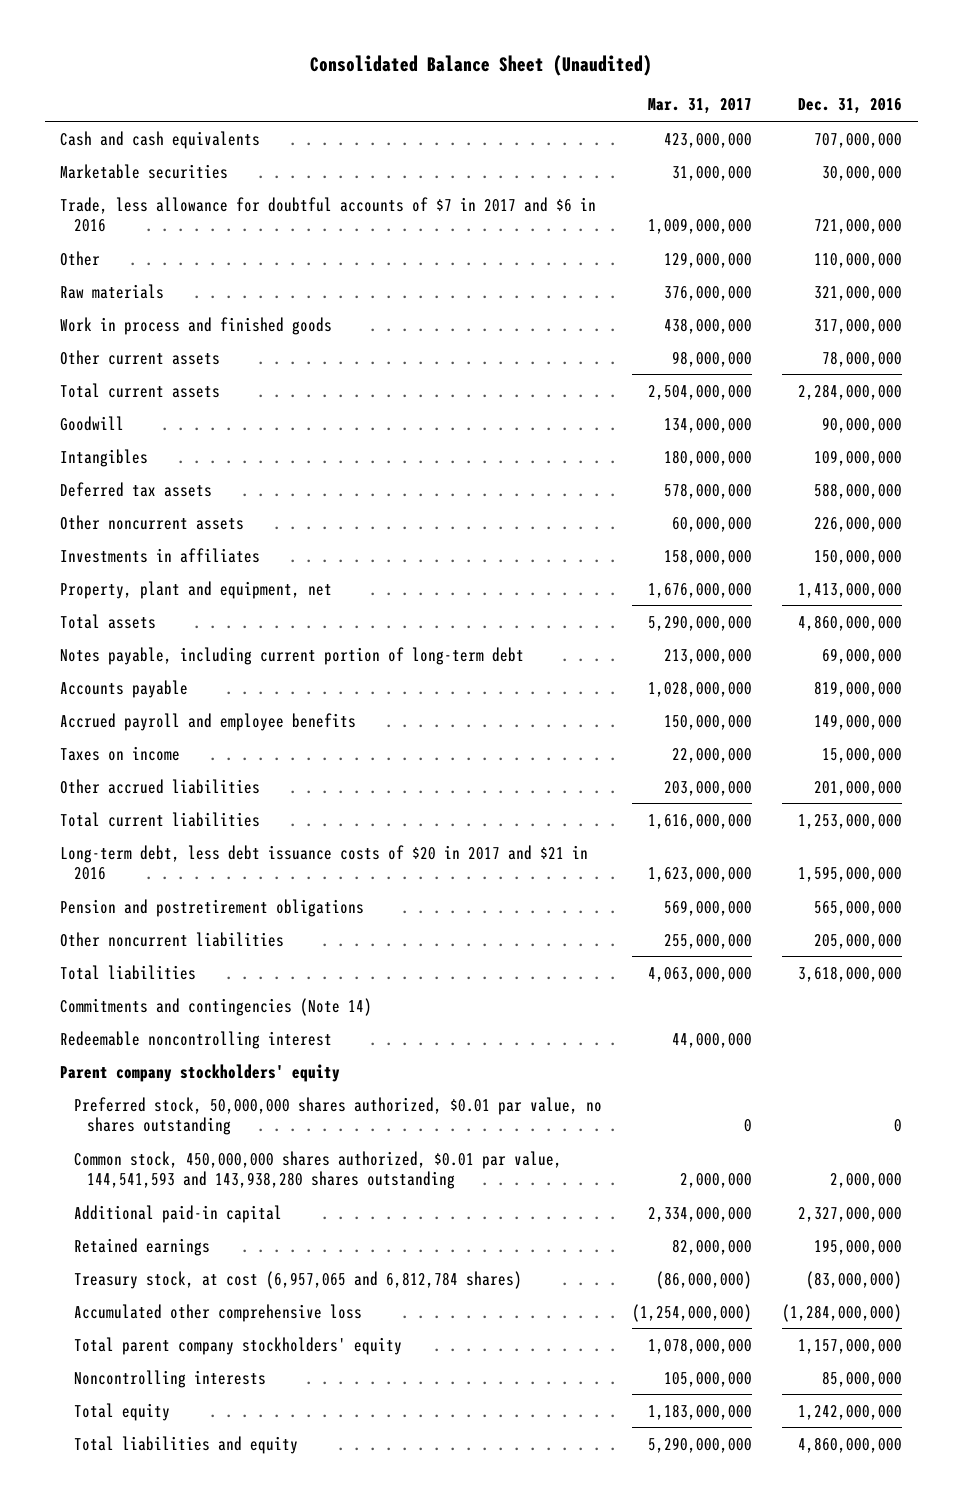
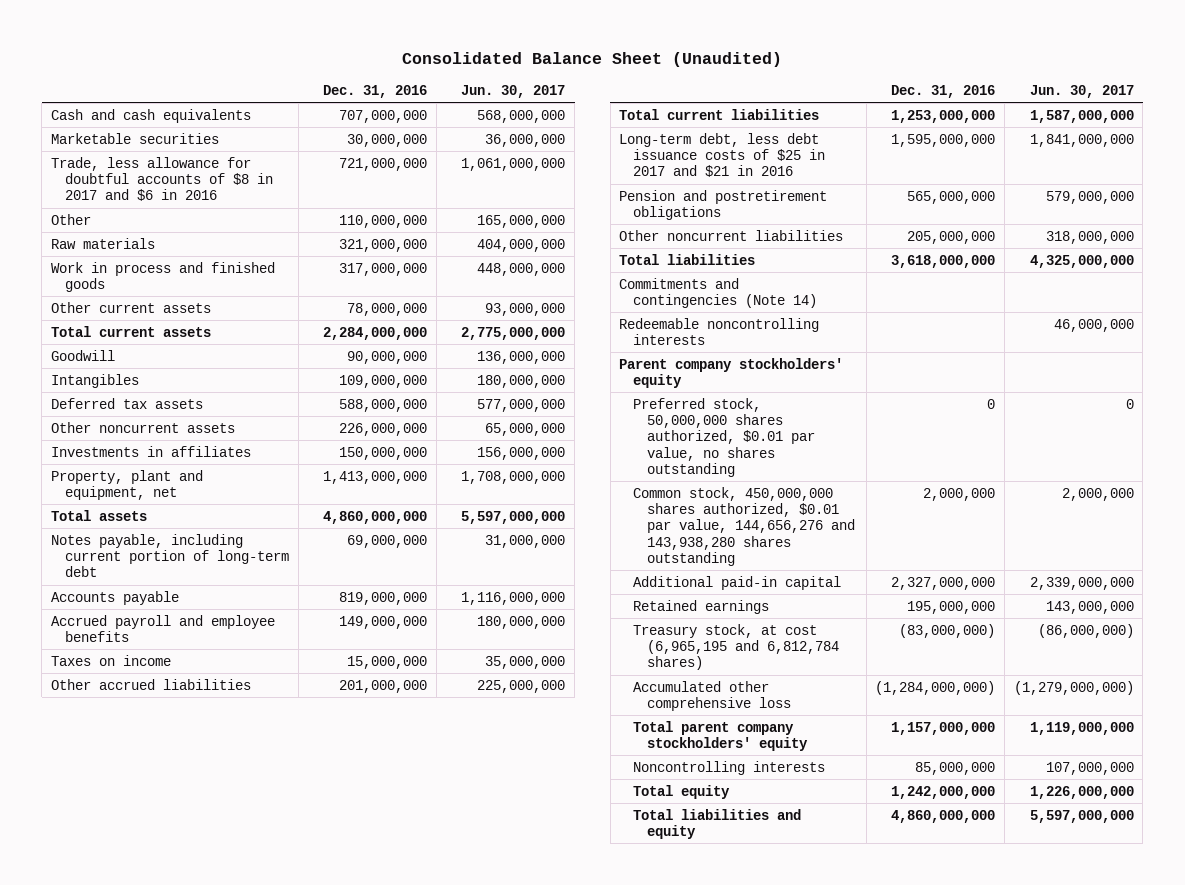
- | Mar. 31, 2017 | Dec. 31, 2016
+ | Dec. 31, 2016 | Jun. 30, 2017
- Trade, less allowance for doubtful accounts of $7 in 2017 and $6 in 2016 | 1,009,000,000 | 721,000,000
+ Trade, less allowance for doubtful accounts of $8 in 2017 and $6 in 2016 | 721,000,000 | 1,061,000,000
- Long-term debt, less debt issuance costs of $20 in 2017 and $21 in 2016 | 1,623,000,000 | 1,595,000,000
+ Long-term debt, less debt issuance costs of $25 in 2017 and $21 in 2016 | 1,595,000,000 | 1,841,000,000
- Redeemable noncontrolling interest | 44,000,000 |
+ Redeemable noncontrolling interests | | 46,000,000
- Common stock, 450,000,000 shares authorized, $0.01 par value, 144,541,593 and 143,938,280 shares outstanding | 2,000,000 | 2,000,000
+ Common stock, 450,000,000 shares authorized, $0.01 par value, 144,656,276 and 143,938,280 shares outstanding | 2,000,000 | 2,000,000
- Treasury stock, at cost (6,957,065 and 6,812,784 shares) | (86,000,000) | (83,000,000)
+ Treasury stock, at cost (6,965,195 and 6,812,784 shares) | (83,000,000) | (86,000,000)

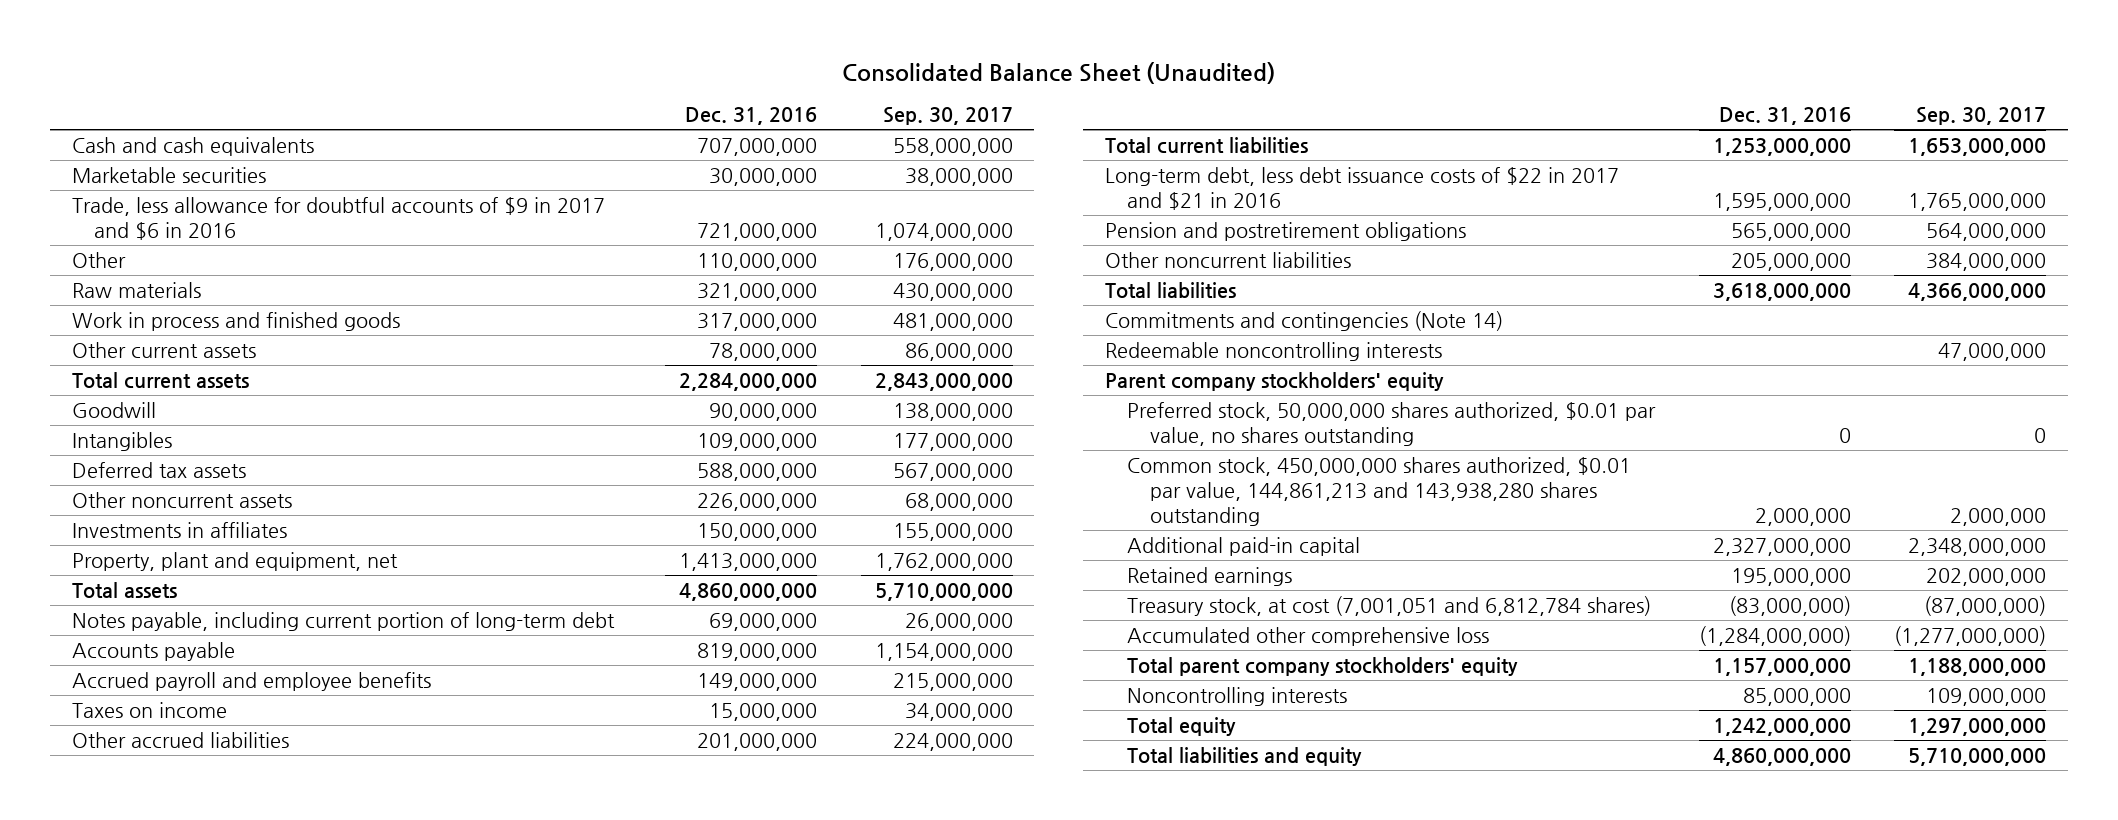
- | Dec. 31, 2016 | Jun. 30, 2017
+ | Dec. 31, 2016 | Sep. 30, 2017
- Trade, less allowance for doubtful accounts of $8 in 2017 and $6 in 2016 | 721,000,000 | 1,061,000,000
+ Trade, less allowance for doubtful accounts of $9 in 2017 and $6 in 2016 | 721,000,000 | 1,074,000,000
- Long-term debt, less debt issuance costs of $25 in 2017 and $21 in 2016 | 1,595,000,000 | 1,841,000,000
+ Long-term debt, less debt issuance costs of $22 in 2017 and $21 in 2016 | 1,595,000,000 | 1,765,000,000
- Common stock, 450,000,000 shares authorized, $0.01 par value, 144,656,276 and 143,938,280 shares outstanding | 2,000,000 | 2,000,000
+ Common stock, 450,000,000 shares authorized, $0.01 par value, 144,861,213 and 143,938,280 shares outstanding | 2,000,000 | 2,000,000
- Treasury stock, at cost (6,965,195 and 6,812,784 shares) | (83,000,000) | (86,000,000)
+ Treasury stock, at cost (7,001,051 and 6,812,784 shares) | (83,000,000) | (87,000,000)

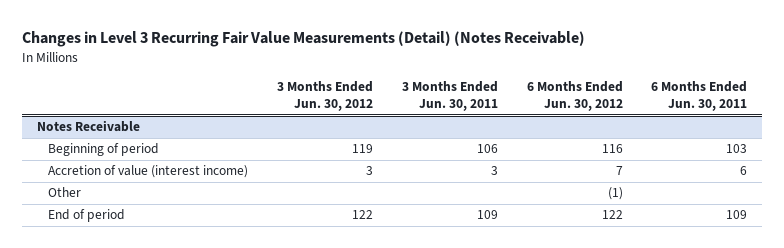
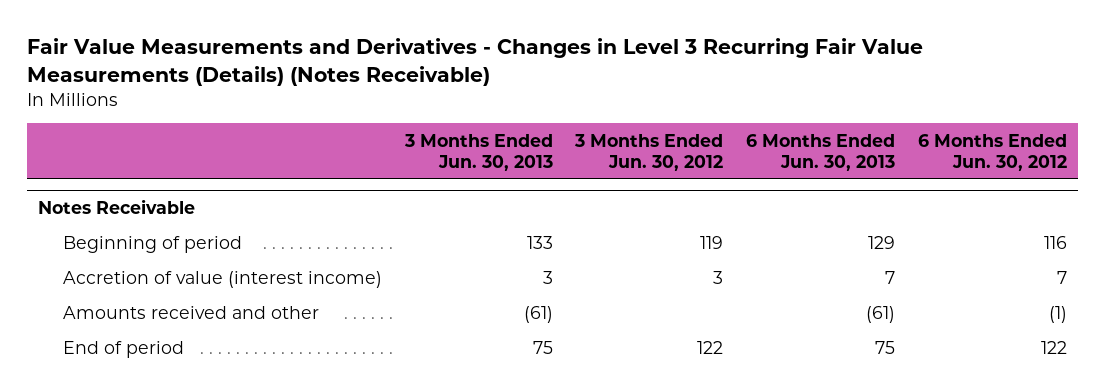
- Changes in Level 3 Recurring Fair Value Measurements (Detail) (Notes Receivable)
+ Fair Value Measurements and Derivatives - Changes in Level 3 Recurring Fair Value Measurements (Details) (Notes Receivable)
- | 3 Months Ended Jun. 30, 2012 | 3 Months Ended Jun. 30, 2011 | 6 Months Ended Jun. 30, 2012 | 6 Months Ended Jun. 30, 2011
+ | 3 Months Ended Jun. 30, 2013 | 3 Months Ended Jun. 30, 2012 | 6 Months Ended Jun. 30, 2013 | 6 Months Ended Jun. 30, 2012
@ Notes Receivable
- Other | | | (1) |
+ Amounts received and other | (61) | | (61) | (1)

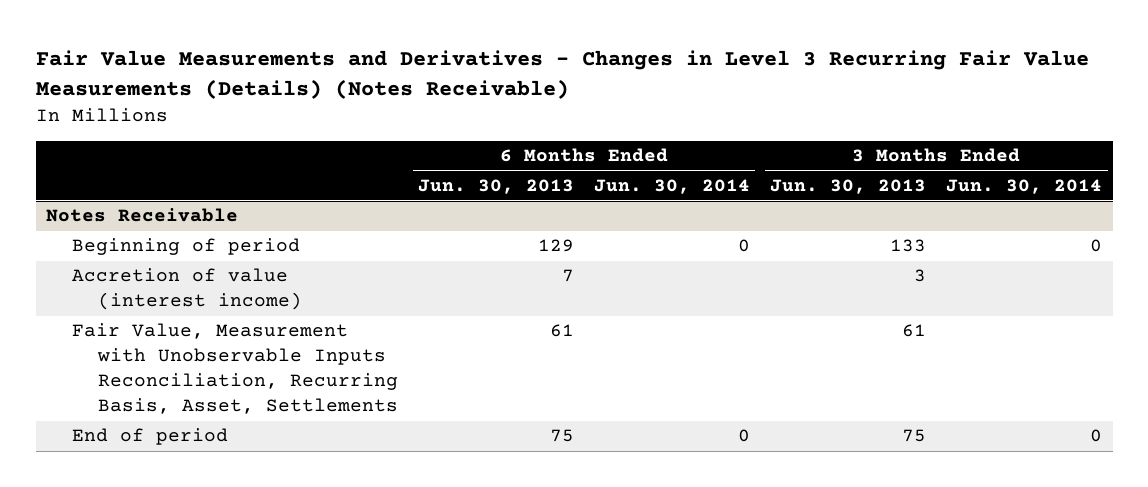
- | 3 Months Ended Jun. 30, 2013 | 3 Months Ended Jun. 30, 2012 | 6 Months Ended Jun. 30, 2013 | 6 Months Ended Jun. 30, 2012
+ | 6 Months Ended Jun. 30, 2013 | 6 Months Ended Jun. 30, 2014 | 3 Months Ended Jun. 30, 2013 | 3 Months Ended Jun. 30, 2014
@ Notes Receivable
- Amounts received and other | (61) | | (61) | (1)
+ Fair Value, Measurement with Unobservable Inputs Reconciliation, Recurring Basis, Asset, Settlements | 61 | | 61 |

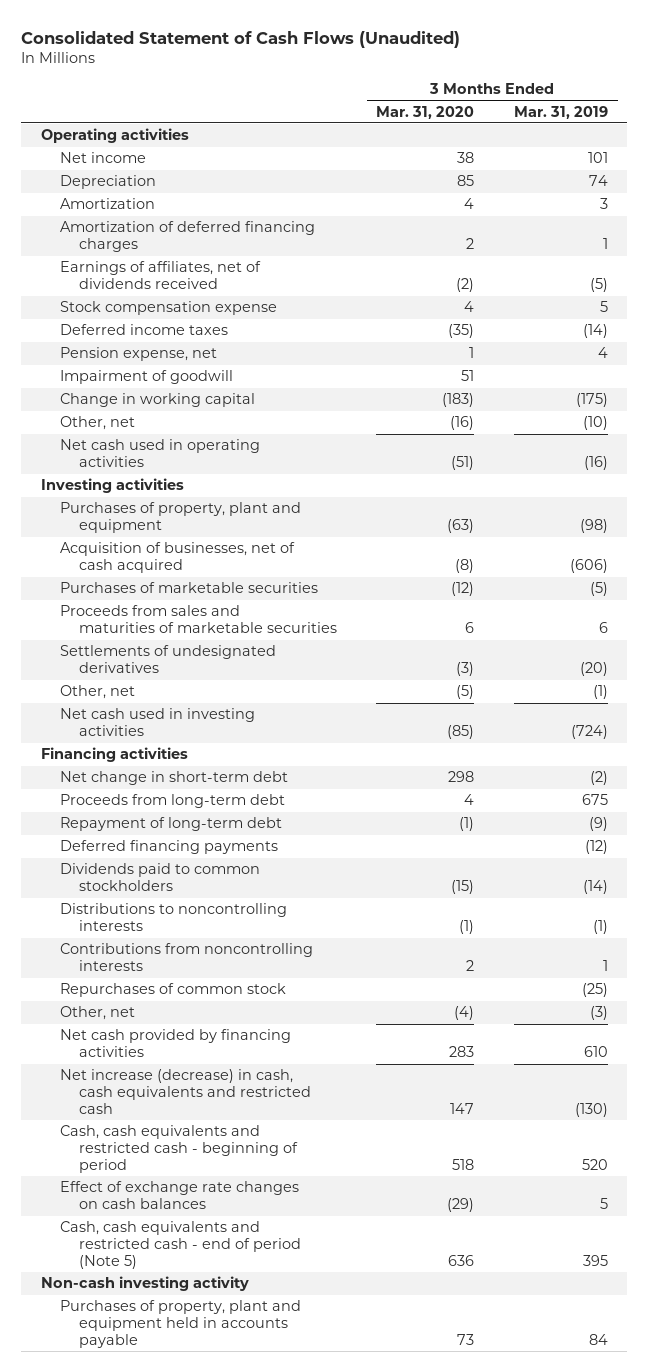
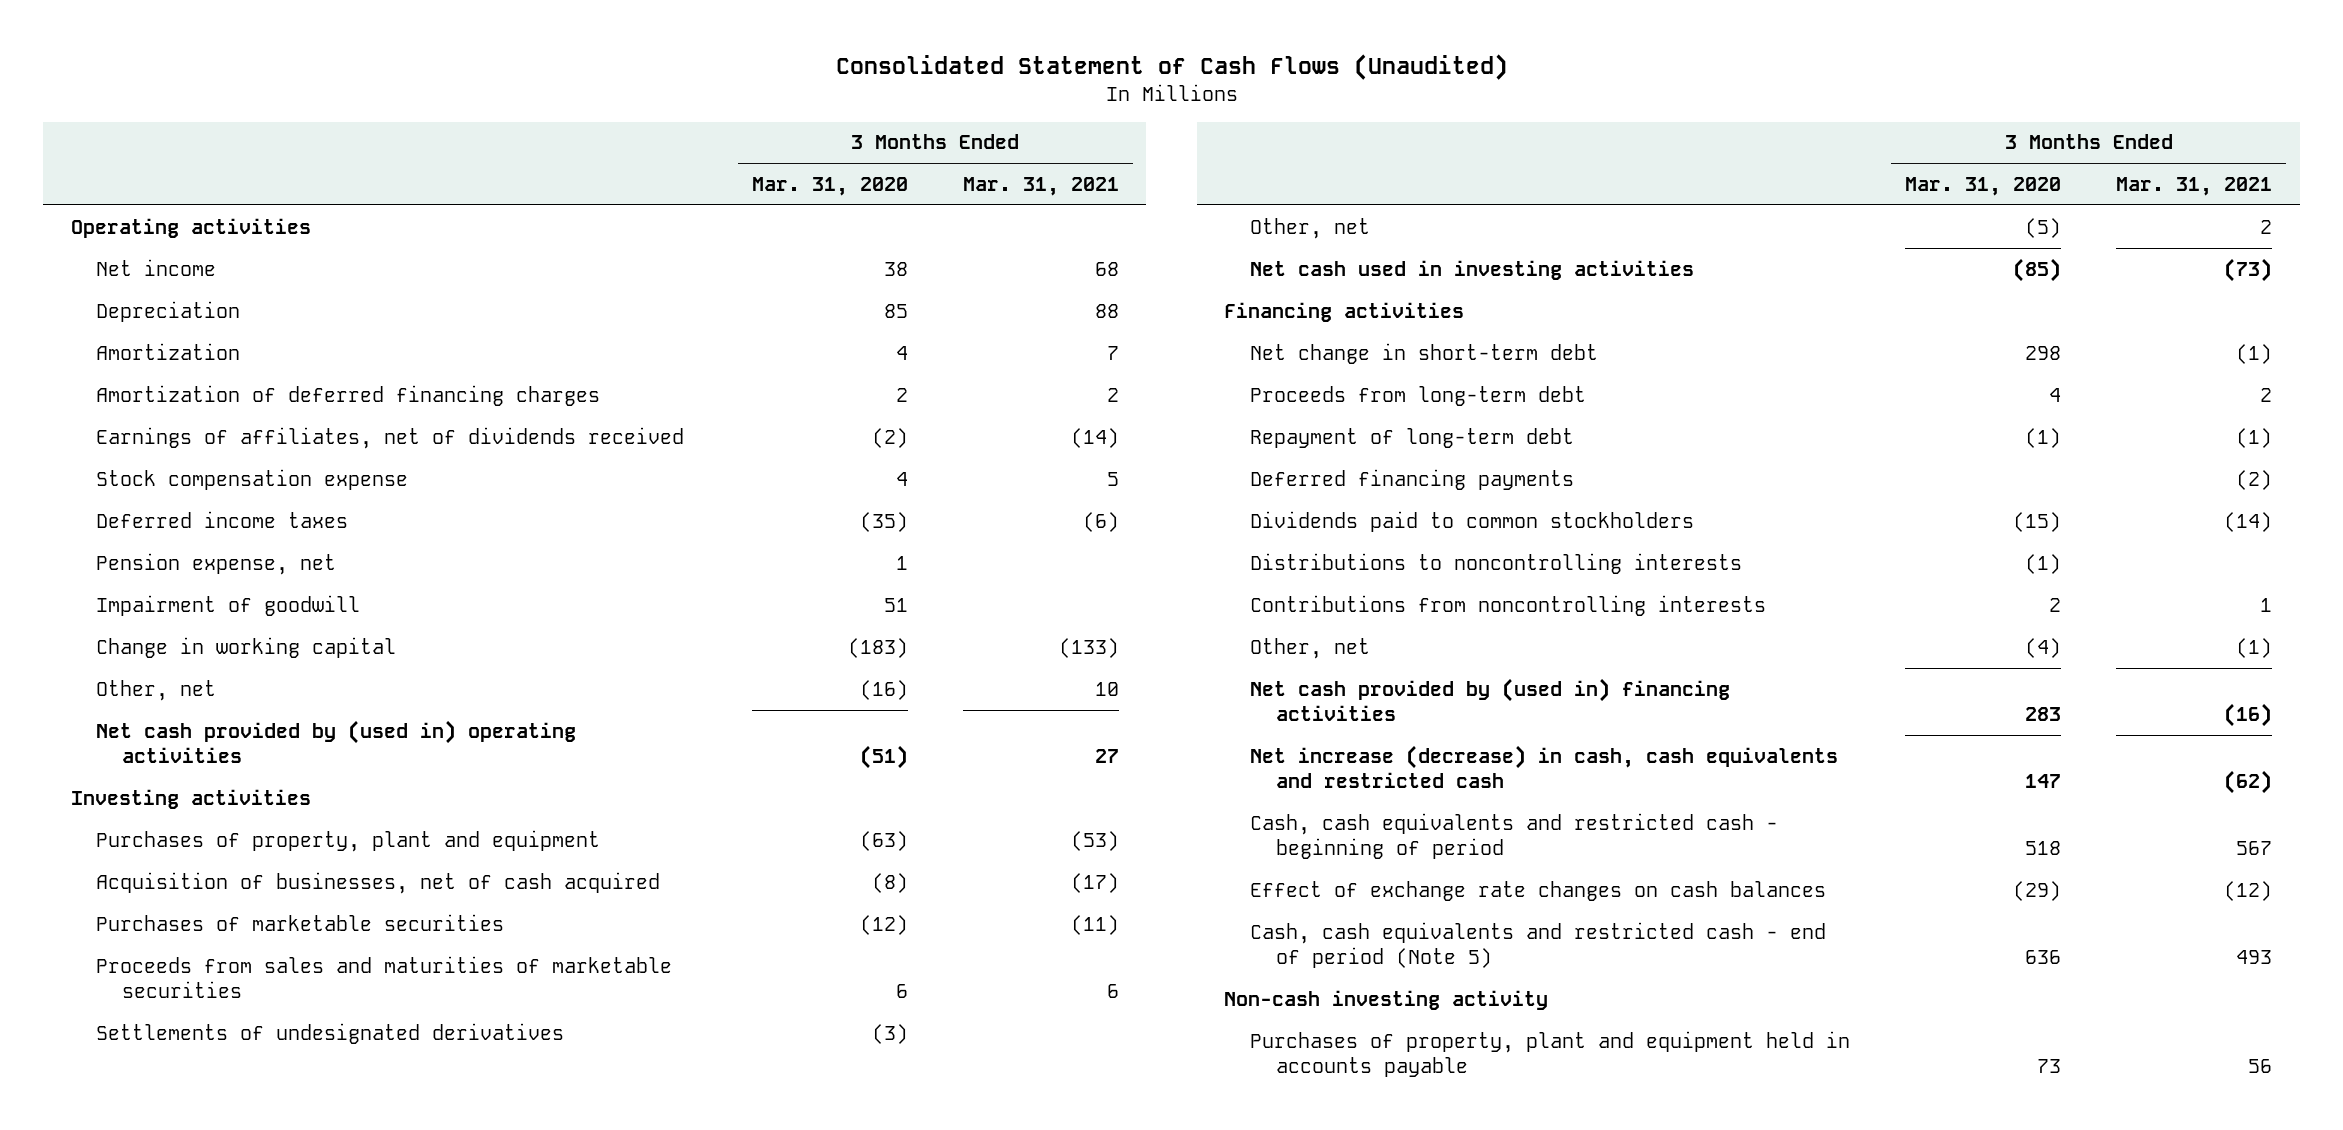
- | 3 Months Ended Mar. 31, 2020 | 3 Months Ended Mar. 31, 2019
+ | 3 Months Ended Mar. 31, 2020 | 3 Months Ended Mar. 31, 2021
- Net cash used in operating activities | (51) | (16)
+ Net cash provided by (used in) operating activities | (51) | 27
- Repurchases of common stock | | (25)
- Net cash provided by financing activities | 283 | 610
+ Net cash provided by (used in) financing activities | 283 | (16)

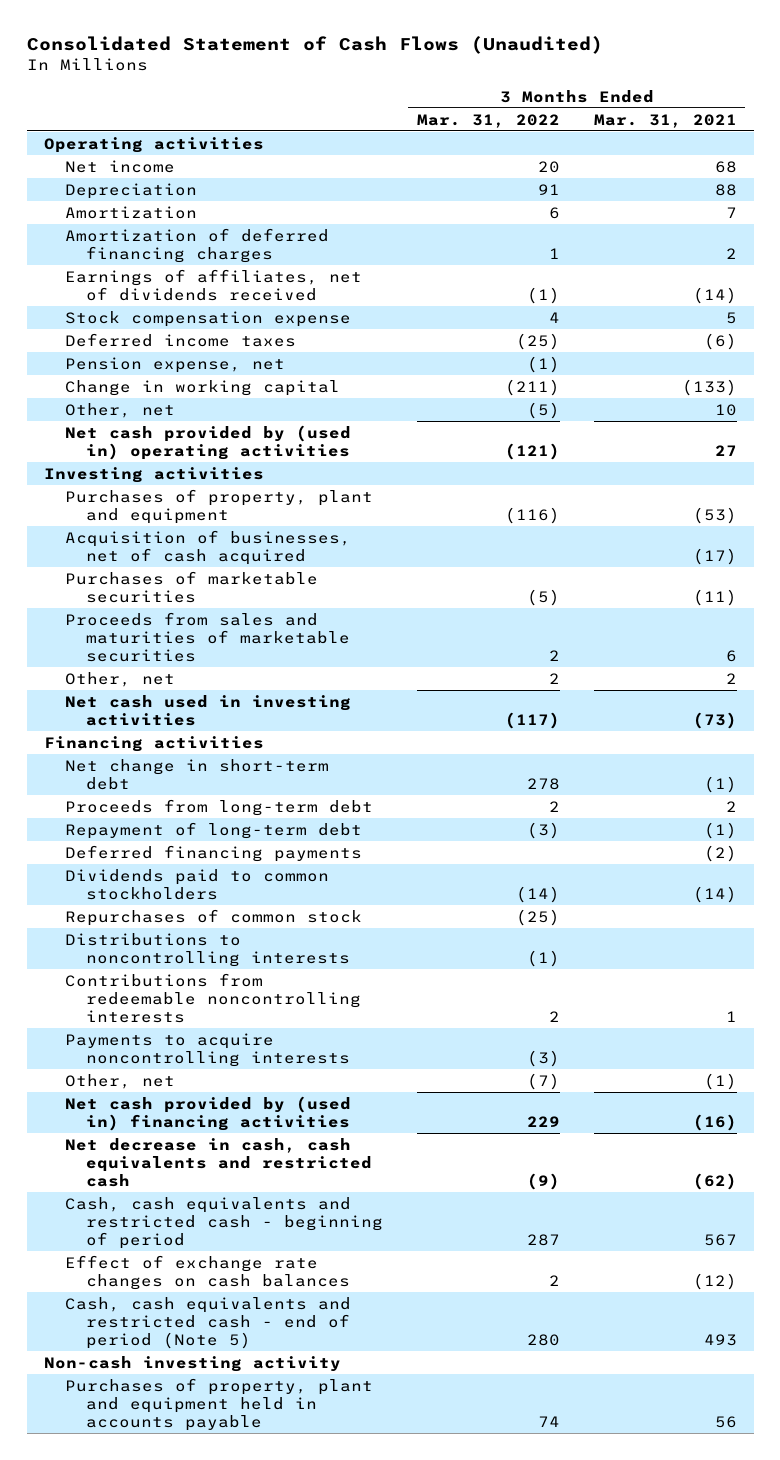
- | 3 Months Ended Mar. 31, 2020 | 3 Months Ended Mar. 31, 2021
+ | 3 Months Ended Mar. 31, 2022 | 3 Months Ended Mar. 31, 2021
- Impairment of goodwill | 51 |
- Settlements of undesignated derivatives | (3) |
+ Repurchases of common stock | (25) |
- Contributions from noncontrolling interests | 2 | 1
+ Contributions from redeemable noncontrolling interests | 2 | 1
+ Payments to acquire noncontrolling interests | (3) |
- Net increase (decrease) in cash, cash equivalents and restricted cash | 147 | (62)
+ Net decrease in cash, cash equivalents and restricted cash | (9) | (62)

